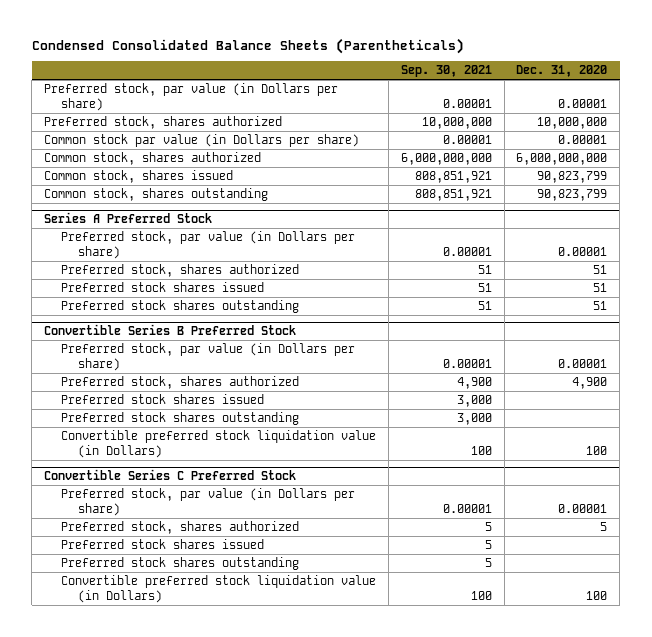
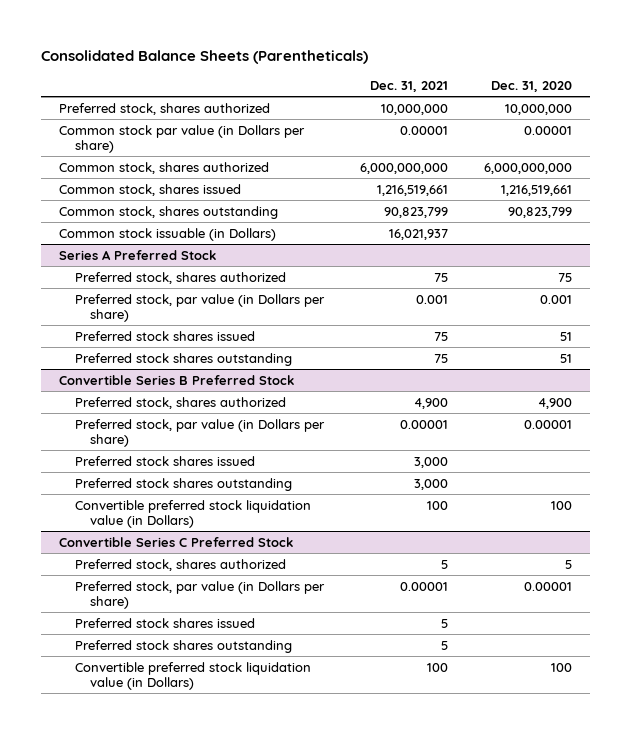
- Condensed Consolidated Balance Sheets (Parentheticals)
+ Consolidated Balance Sheets (Parentheticals)
- | Sep. 30, 2021 | Dec. 31, 2020
+ | Dec. 31, 2021 | Dec. 31, 2020
- Preferred stock, par value (in Dollars per share) | 0.00001 | 0.00001
- Common stock, shares issued | 808,851,921 | 90,823,799
+ Common stock, shares issued | 1,216,519,661 | 1,216,519,661
+ Common stock issuable (in Dollars) | 16,021,937 |
@ Series A Preferred Stock
- Preferred stock, par value (in Dollars per share) | 0.00001 | 0.00001
- Preferred stock, shares authorized | 51 | 51
+ Preferred stock, shares authorized | 75 | 75
+ Preferred stock, par value (in Dollars per share) | 0.001 | 0.001
@ Convertible Series B Preferred Stock
moved down: Preferred stock, par value (in Dollars per share) | 0.00001 | 0.00001
@ Convertible Series C Preferred Stock
moved down: Preferred stock, par value (in Dollars per share) | 0.00001 | 0.00001

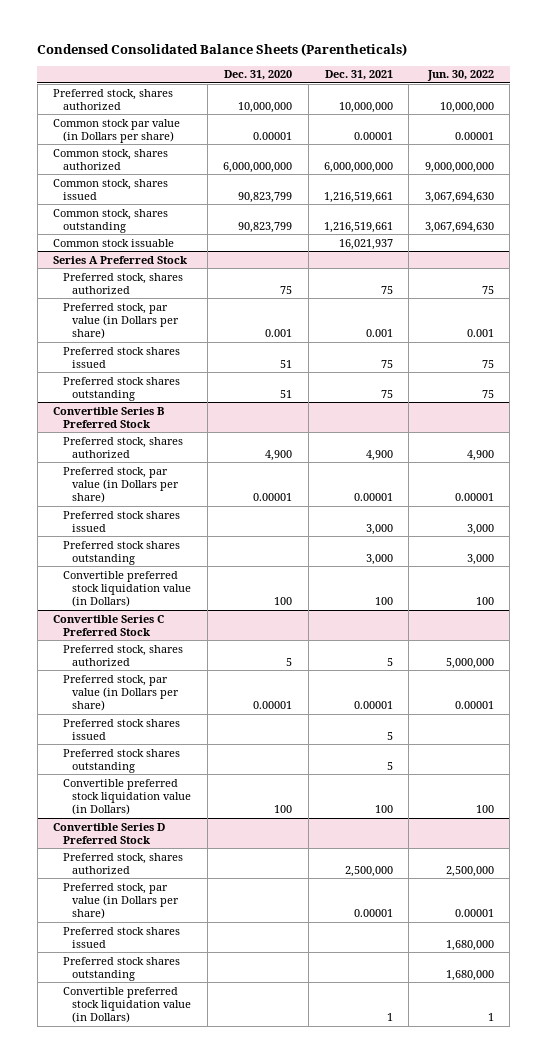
- Consolidated Balance Sheets (Parentheticals)
+ Condensed Consolidated Balance Sheets (Parentheticals)
- | Dec. 31, 2021 | Dec. 31, 2020
+ | Dec. 31, 2020 | Dec. 31, 2021 | Jun. 30, 2022
- Common stock, shares issued | 1,216,519,661 | 1,216,519,661
- Common stock, shares outstanding | 90,823,799 | 90,823,799
- Common stock issuable (in Dollars) | 16,021,937 |
+ Common stock, shares issued | 90,823,799 | 1,216,519,661 | 3,067,694,630
+ Common stock, shares outstanding | 90,823,799 | 1,216,519,661 | 3,067,694,630
+ Common stock issuable | | 16,021,937 |
+ Convertible Series D Preferred Stock
+ Preferred stock, shares authorized | | 2,500,000 | 2,500,000
+ Preferred stock, par value (in Dollars per share) | | 0.00001 | 0.00001
+ Preferred stock shares issued | | | 1,680,000
+ Preferred stock shares outstanding | | | 1,680,000
+ Convertible preferred stock liquidation value (in Dollars) | | 1 | 1

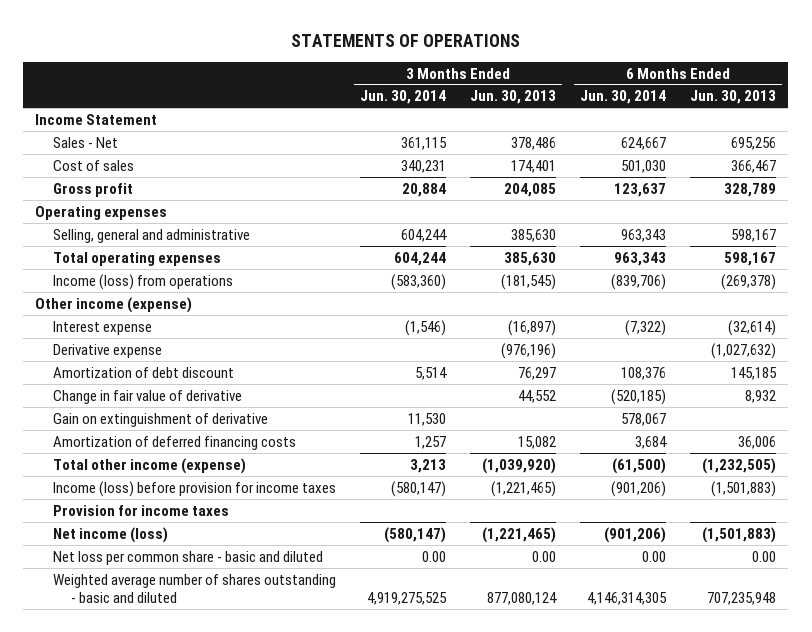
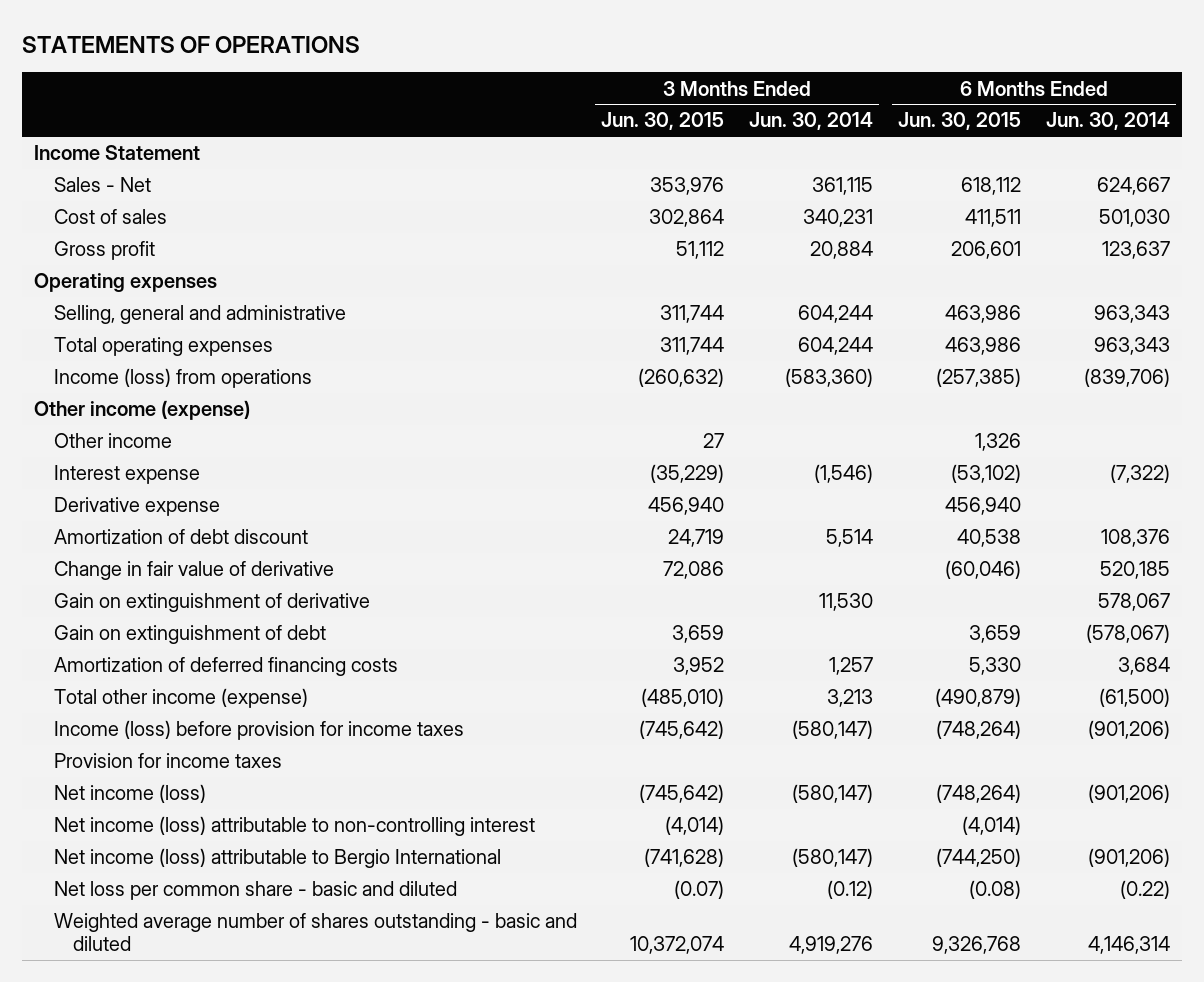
- | 3 Months Ended Jun. 30, 2014 | 3 Months Ended Jun. 30, 2013 | 6 Months Ended Jun. 30, 2014 | 6 Months Ended Jun. 30, 2013
+ | 3 Months Ended Jun. 30, 2015 | 3 Months Ended Jun. 30, 2014 | 6 Months Ended Jun. 30, 2015 | 6 Months Ended Jun. 30, 2014
+ Other income | 27 | | 1,326 |
- Change in fair value of derivative | | 44,552 | (520,185) | 8,932
+ Change in fair value of derivative | 72,086 | | (60,046) | 520,185
+ Gain on extinguishment of debt | 3,659 | | 3,659 | (578,067)
- Net loss per common share - basic and diluted | 0.00 | 0.00 | 0.00 | 0.00
- Weighted average number of shares outstanding - basic and diluted | 4,919,275,525 | 877,080,124 | 4,146,314,305 | 707,235,948
+ Net income (loss) attributable to non-controlling interest | (4,014) | | (4,014) |
+ Net income (loss) attributable to Bergio International | (741,628) | (580,147) | (744,250) | (901,206)
+ Net loss per common share - basic and diluted | (0.07) | (0.12) | (0.08) | (0.22)
+ Weighted average number of shares outstanding - basic and diluted | 10,372,074 | 4,919,276 | 9,326,768 | 4,146,314

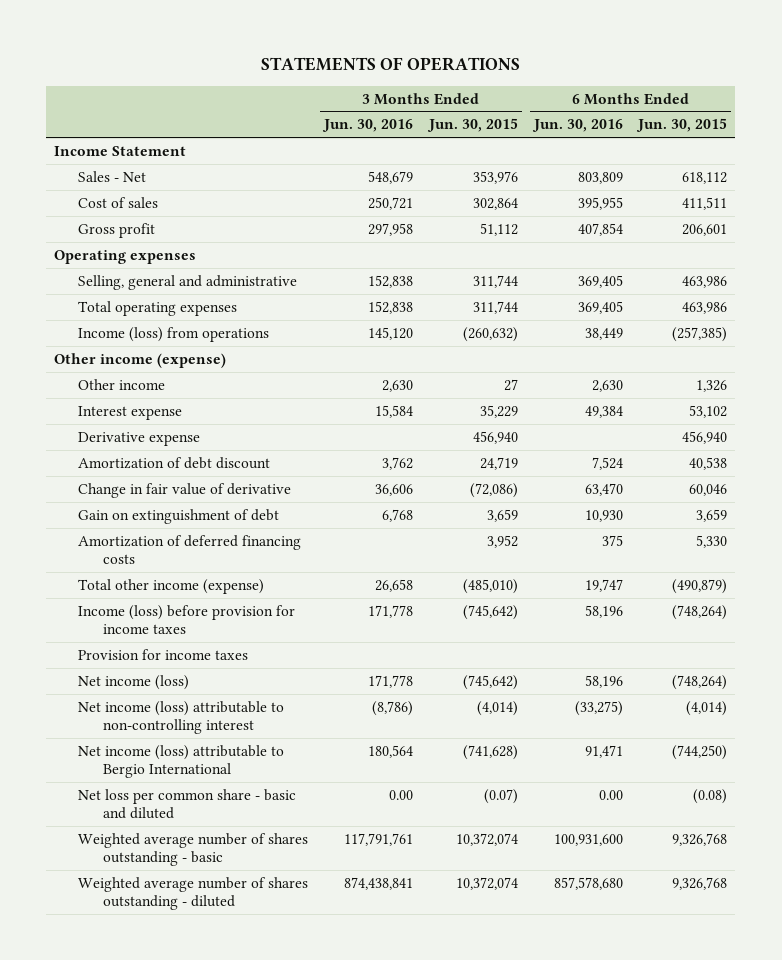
- | 3 Months Ended Jun. 30, 2015 | 3 Months Ended Jun. 30, 2014 | 6 Months Ended Jun. 30, 2015 | 6 Months Ended Jun. 30, 2014
+ | 3 Months Ended Jun. 30, 2016 | 3 Months Ended Jun. 30, 2015 | 6 Months Ended Jun. 30, 2016 | 6 Months Ended Jun. 30, 2015
- Interest expense | (35,229) | (1,546) | (53,102) | (7,322)
+ Interest expense | 15,584 | 35,229 | 49,384 | 53,102
- Change in fair value of derivative | 72,086 | | (60,046) | 520,185
- Gain on extinguishment of derivative | | 11,530 | | 578,067
+ Change in fair value of derivative | 36,606 | (72,086) | 63,470 | 60,046
- Weighted average number of shares outstanding - basic and diluted | 10,372,074 | 4,919,276 | 9,326,768 | 4,146,314
+ Weighted average number of shares outstanding - basic | 117,791,761 | 10,372,074 | 100,931,600 | 9,326,768
+ Weighted average number of shares outstanding - diluted | 874,438,841 | 10,372,074 | 857,578,680 | 9,326,768

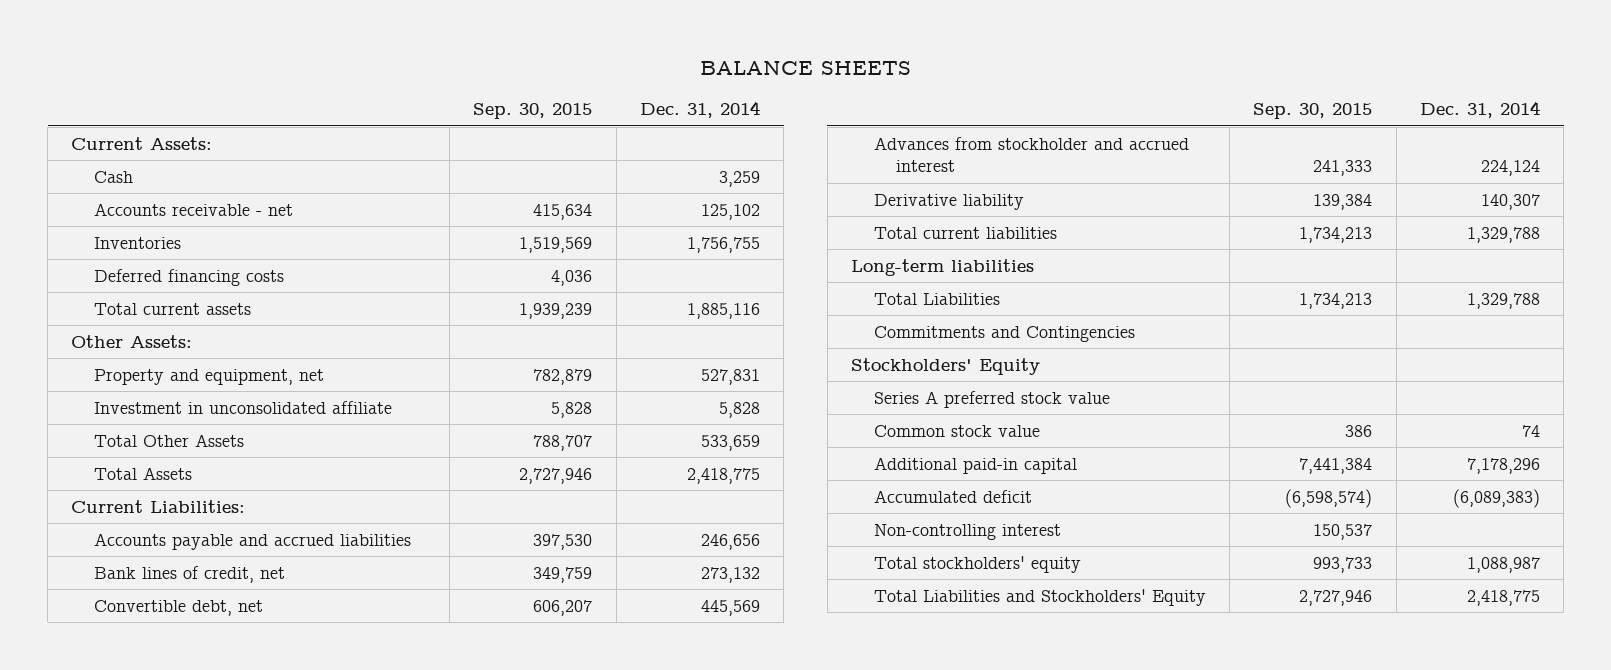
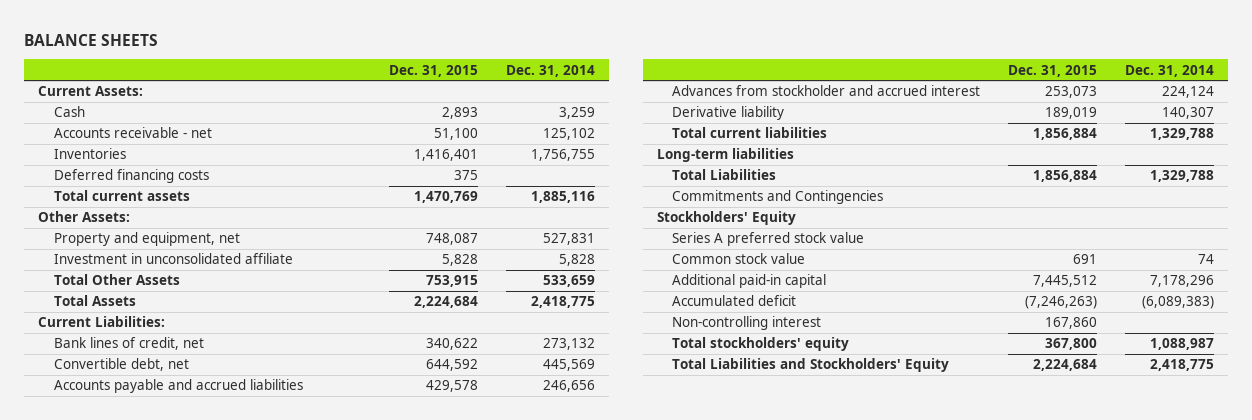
- | Sep. 30, 2015 | Dec. 31, 2014
+ | Dec. 31, 2015 | Dec. 31, 2014
moved down: Accounts payable and accrued liabilities | 429,578 | 246,656

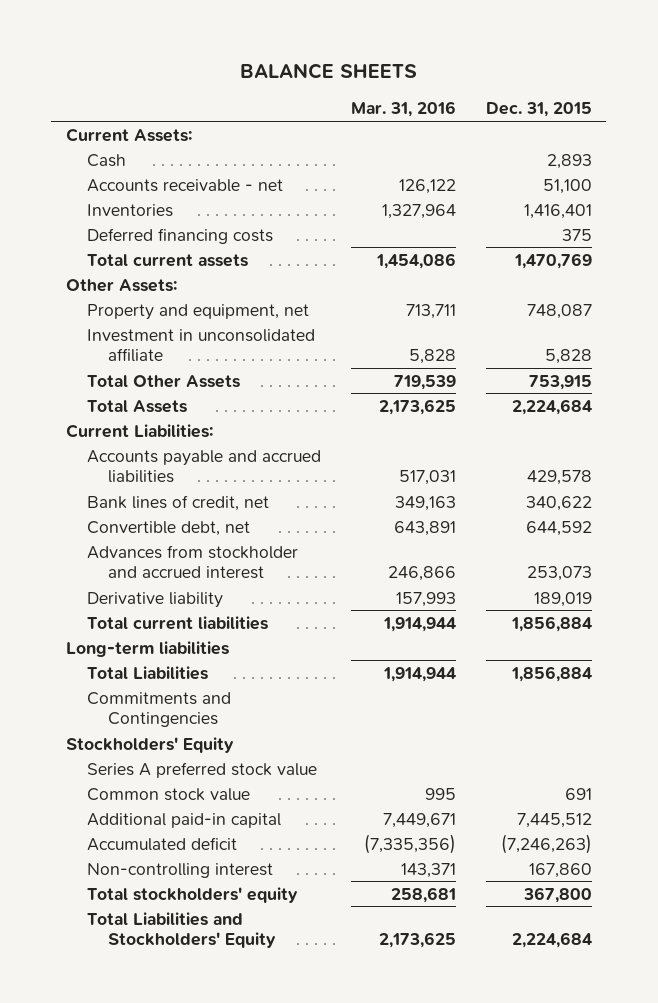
- | Dec. 31, 2015 | Dec. 31, 2014
+ | Mar. 31, 2016 | Dec. 31, 2015
moved up: Accounts payable and accrued liabilities | 517,031 | 429,578

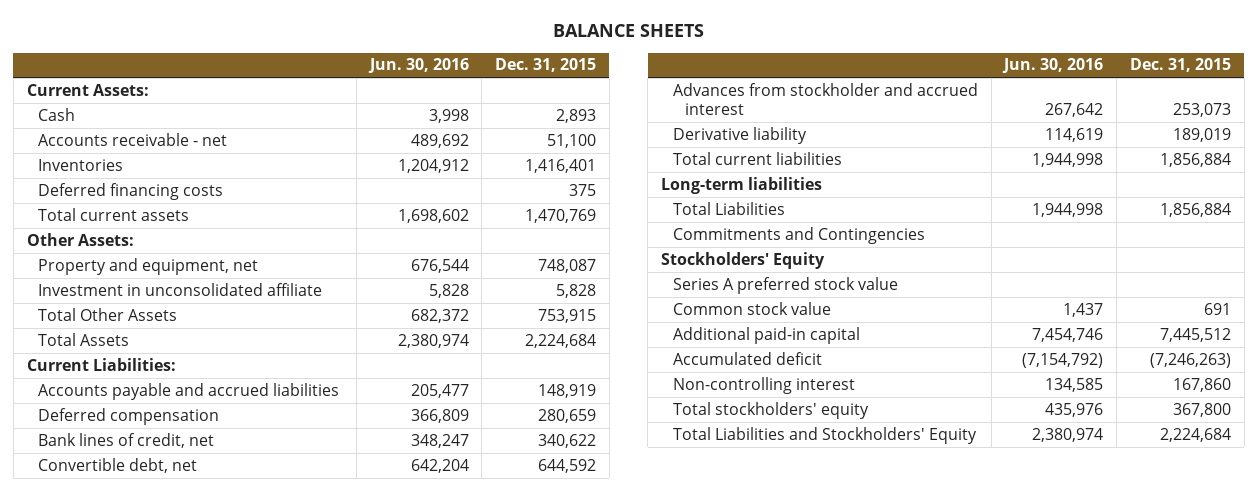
- | Mar. 31, 2016 | Dec. 31, 2015
+ | Jun. 30, 2016 | Dec. 31, 2015
- Accounts payable and accrued liabilities | 517,031 | 429,578
+ Accounts payable and accrued liabilities | 205,477 | 148,919
+ Deferred compensation | 366,809 | 280,659

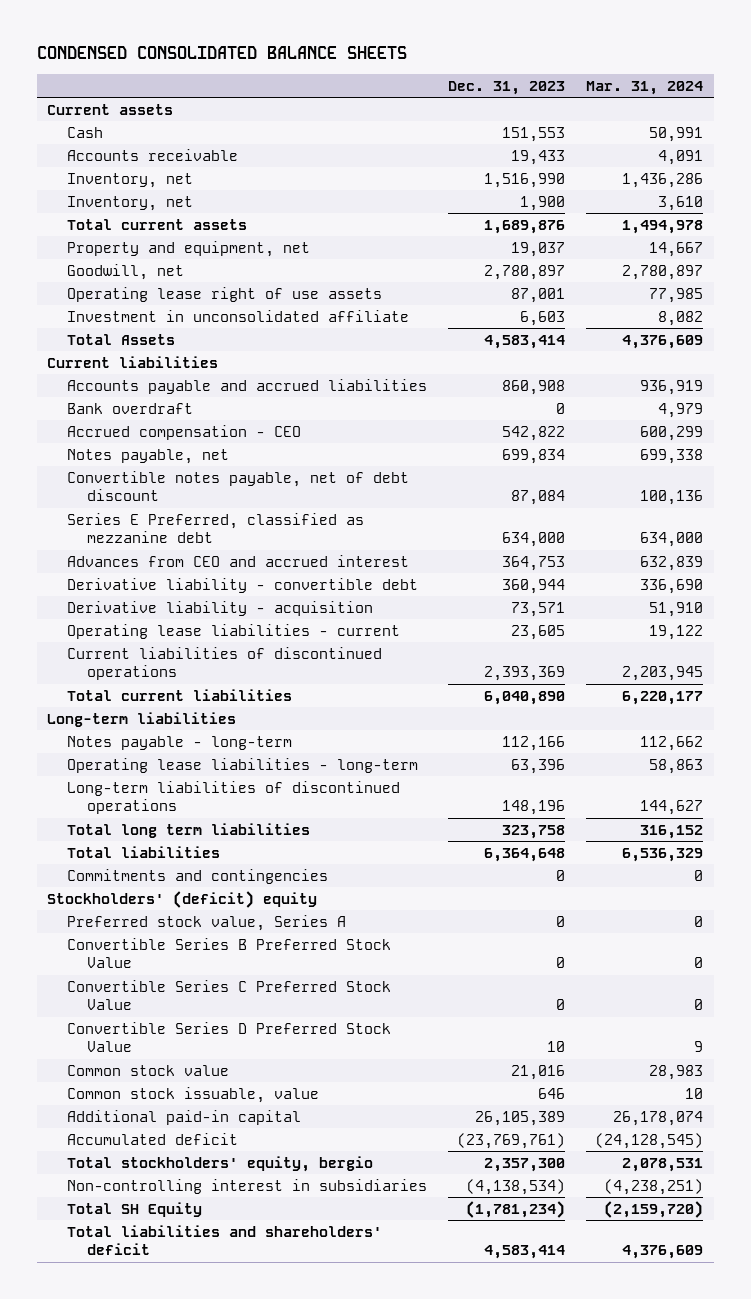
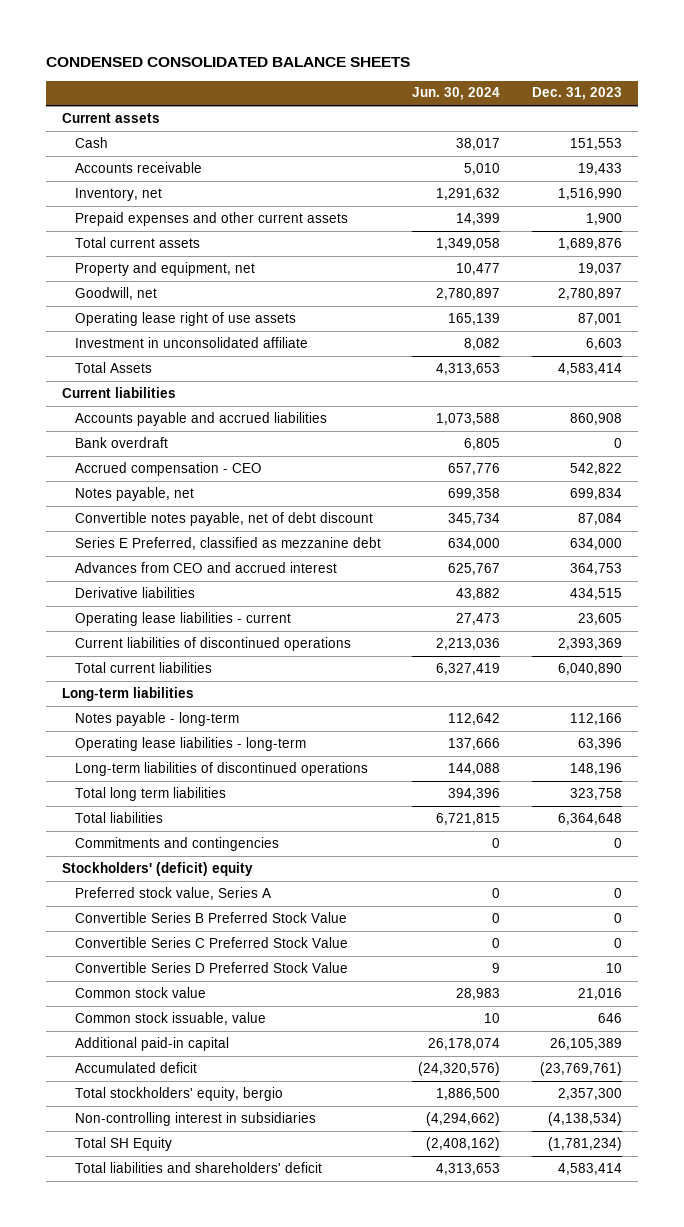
- | Dec. 31, 2023 | Mar. 31, 2024
+ | Jun. 30, 2024 | Dec. 31, 2023
- Inventory, net | 1,900 | 3,610
+ Prepaid expenses and other current assets | 14,399 | 1,900
- Derivative liability - convertible debt | 360,944 | 336,690
- Derivative liability - acquisition | 73,571 | 51,910
+ Derivative liabilities | 43,882 | 434,515

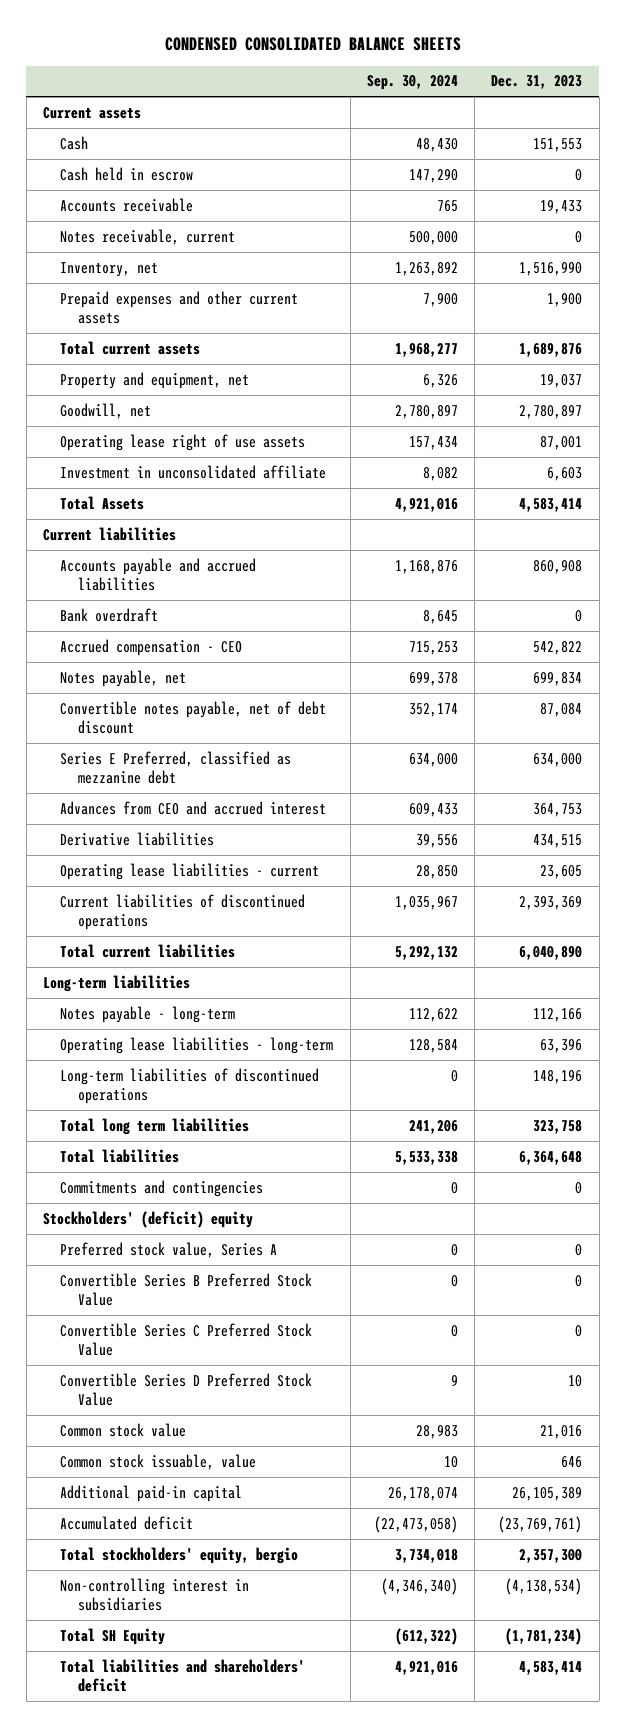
- | Jun. 30, 2024 | Dec. 31, 2023
+ | Sep. 30, 2024 | Dec. 31, 2023
+ Cash held in escrow | 147,290 | 0
+ Notes receivable, current | 500,000 | 0

